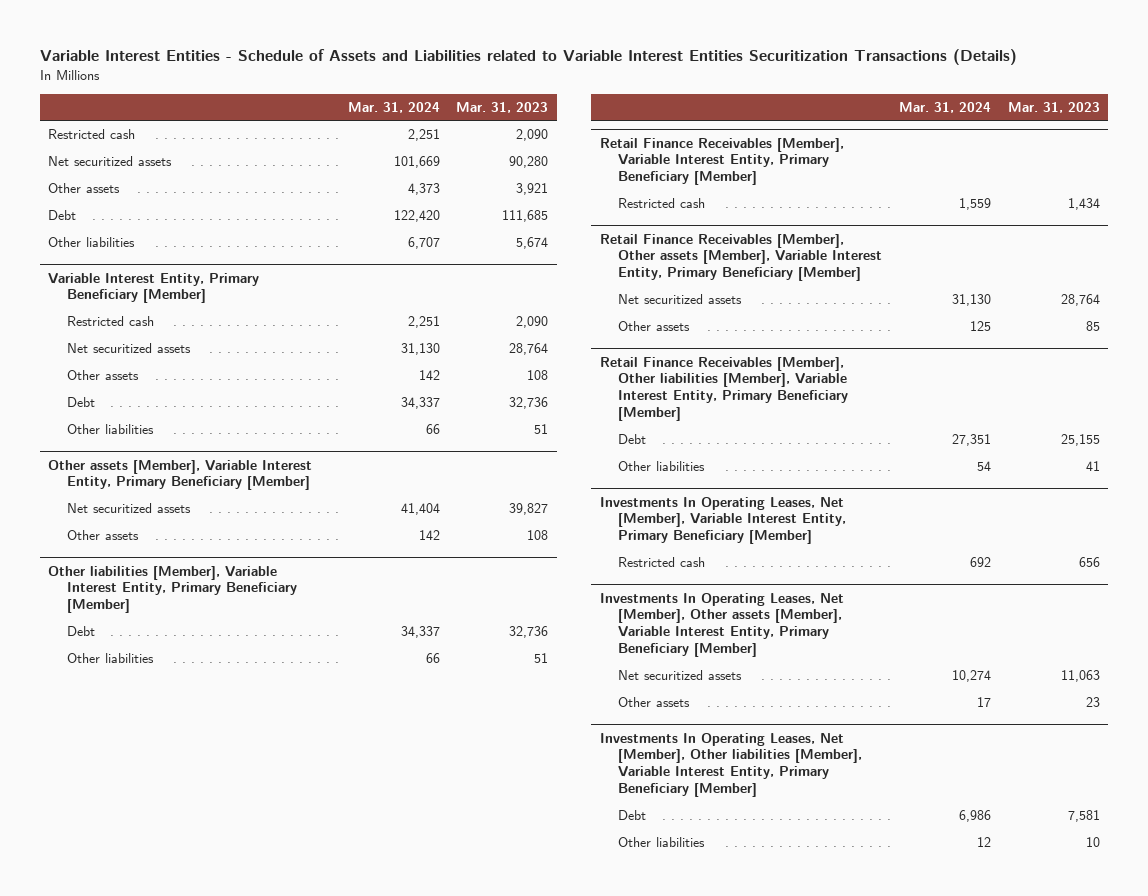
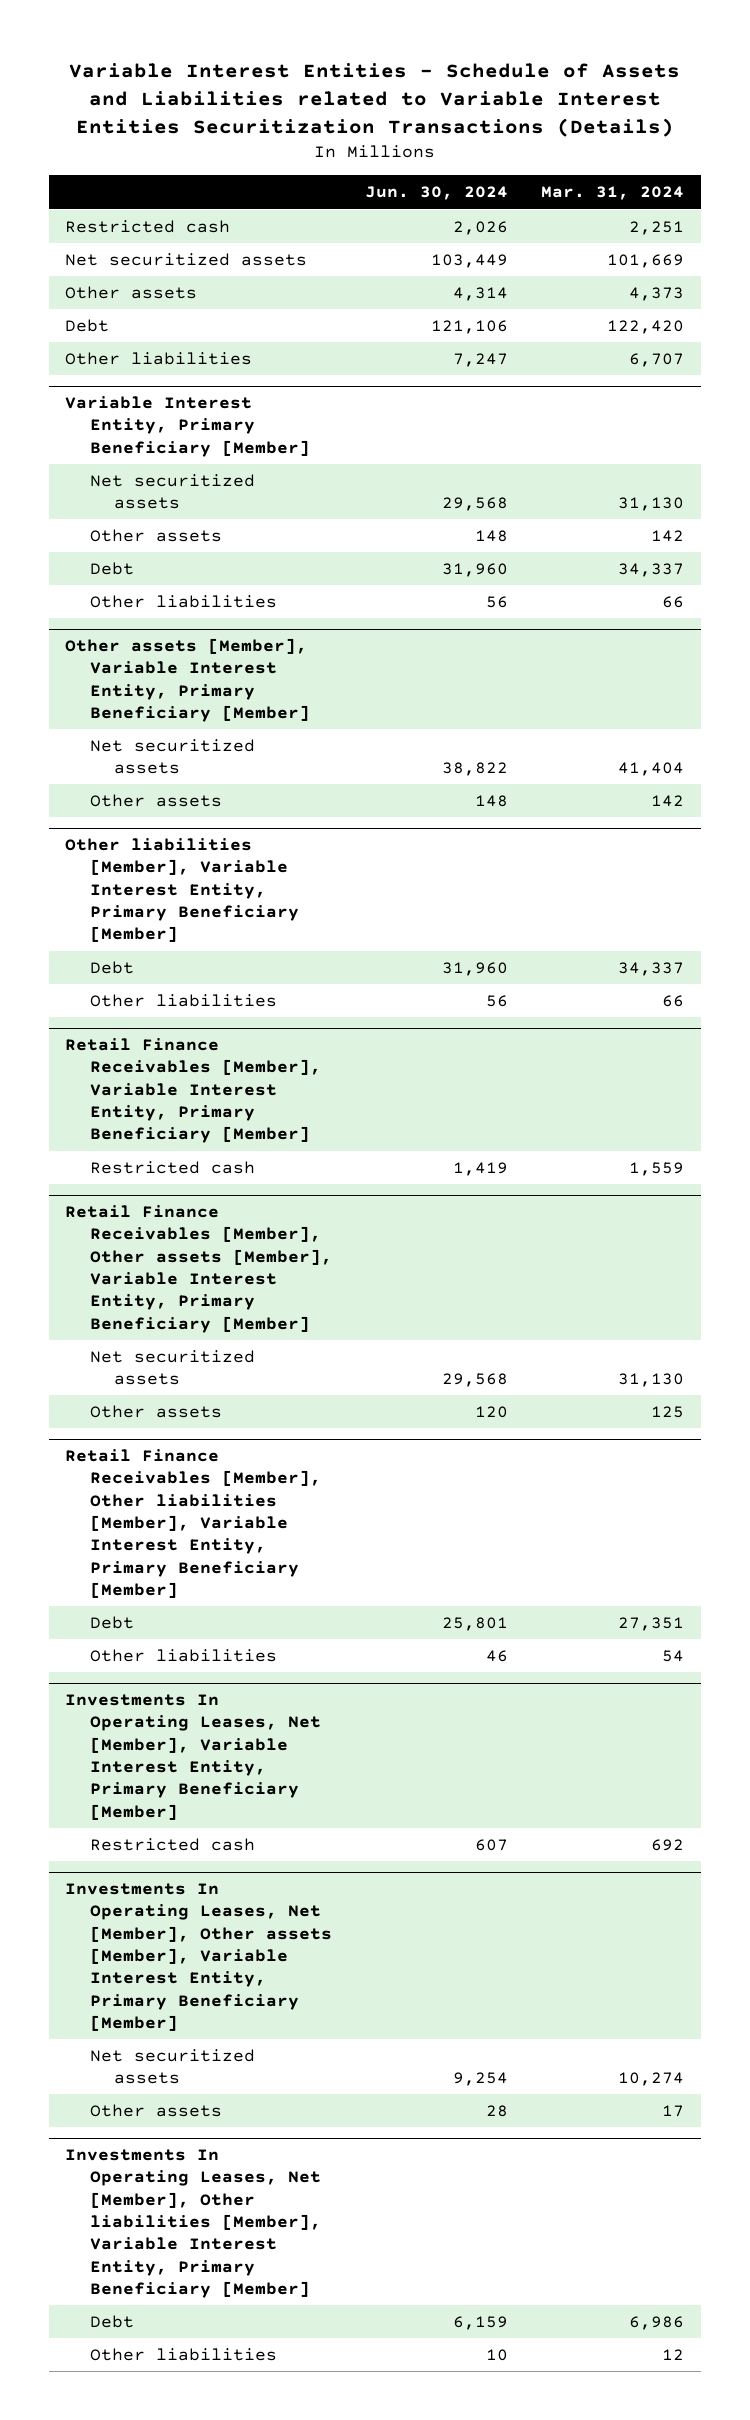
- | Mar. 31, 2024 | Mar. 31, 2023
+ | Jun. 30, 2024 | Mar. 31, 2024
@ Variable Interest Entity, Primary Beneficiary [Member]
- Restricted cash | 2,251 | 2,090

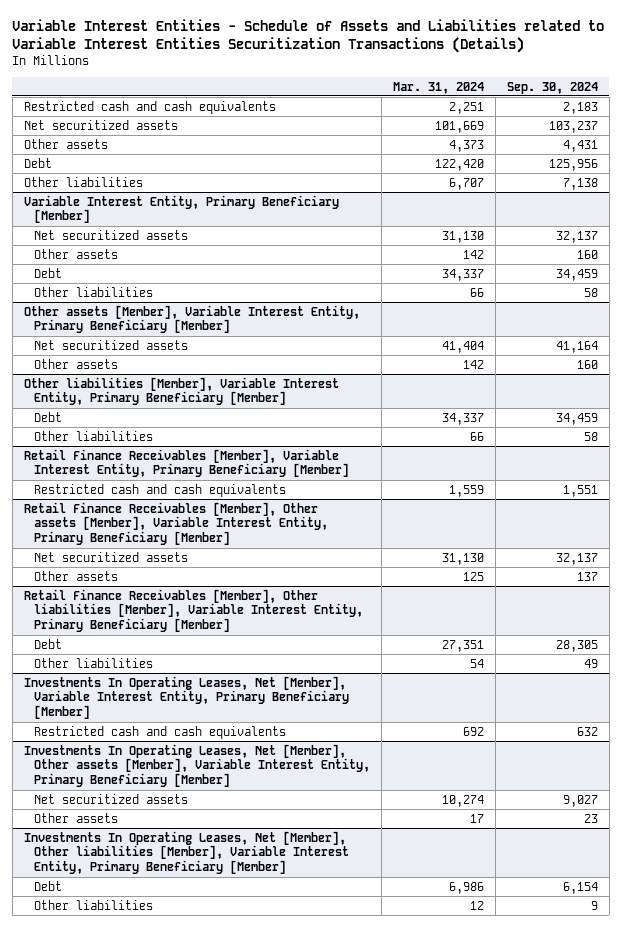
- | Jun. 30, 2024 | Mar. 31, 2024
+ | Mar. 31, 2024 | Sep. 30, 2024
- Restricted cash | 2,026 | 2,251
+ Restricted cash and cash equivalents | 2,251 | 2,183
@ Retail Finance Receivables [Member], Variable Interest Entity, Primary Beneficiary [Member]
- Restricted cash | 1,419 | 1,559
+ Restricted cash and cash equivalents | 1,559 | 1,551
@ Investments In Operating Leases, Net [Member], Variable Interest Entity, Primary Beneficiary [Member]
- Restricted cash | 607 | 692
+ Restricted cash and cash equivalents | 692 | 632

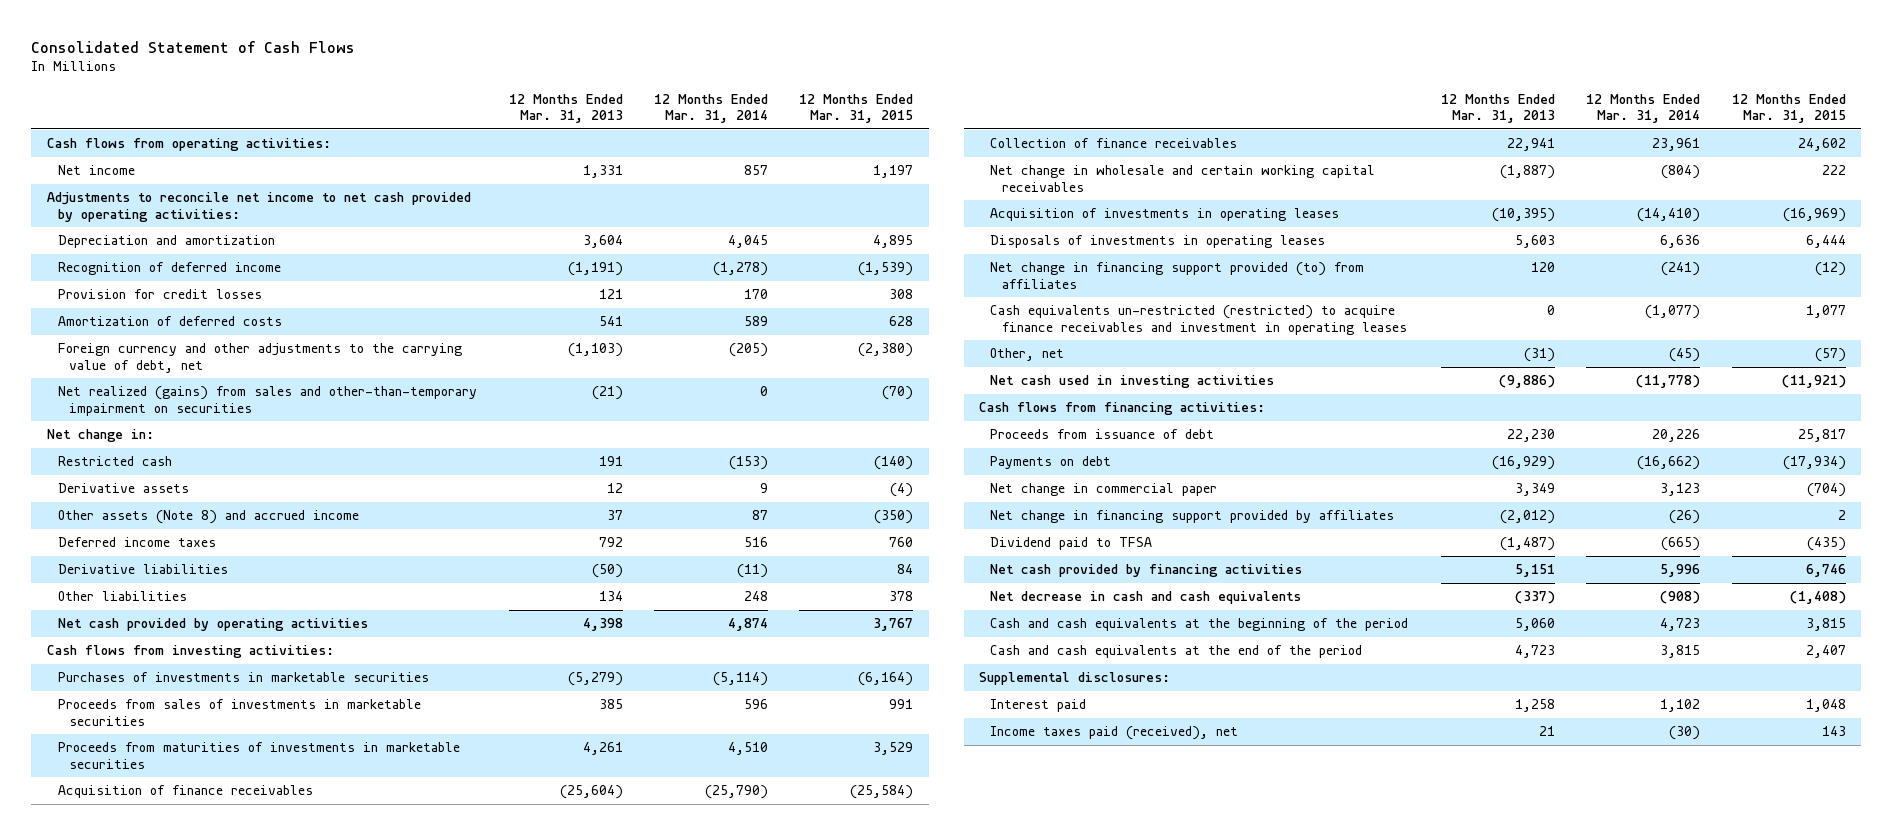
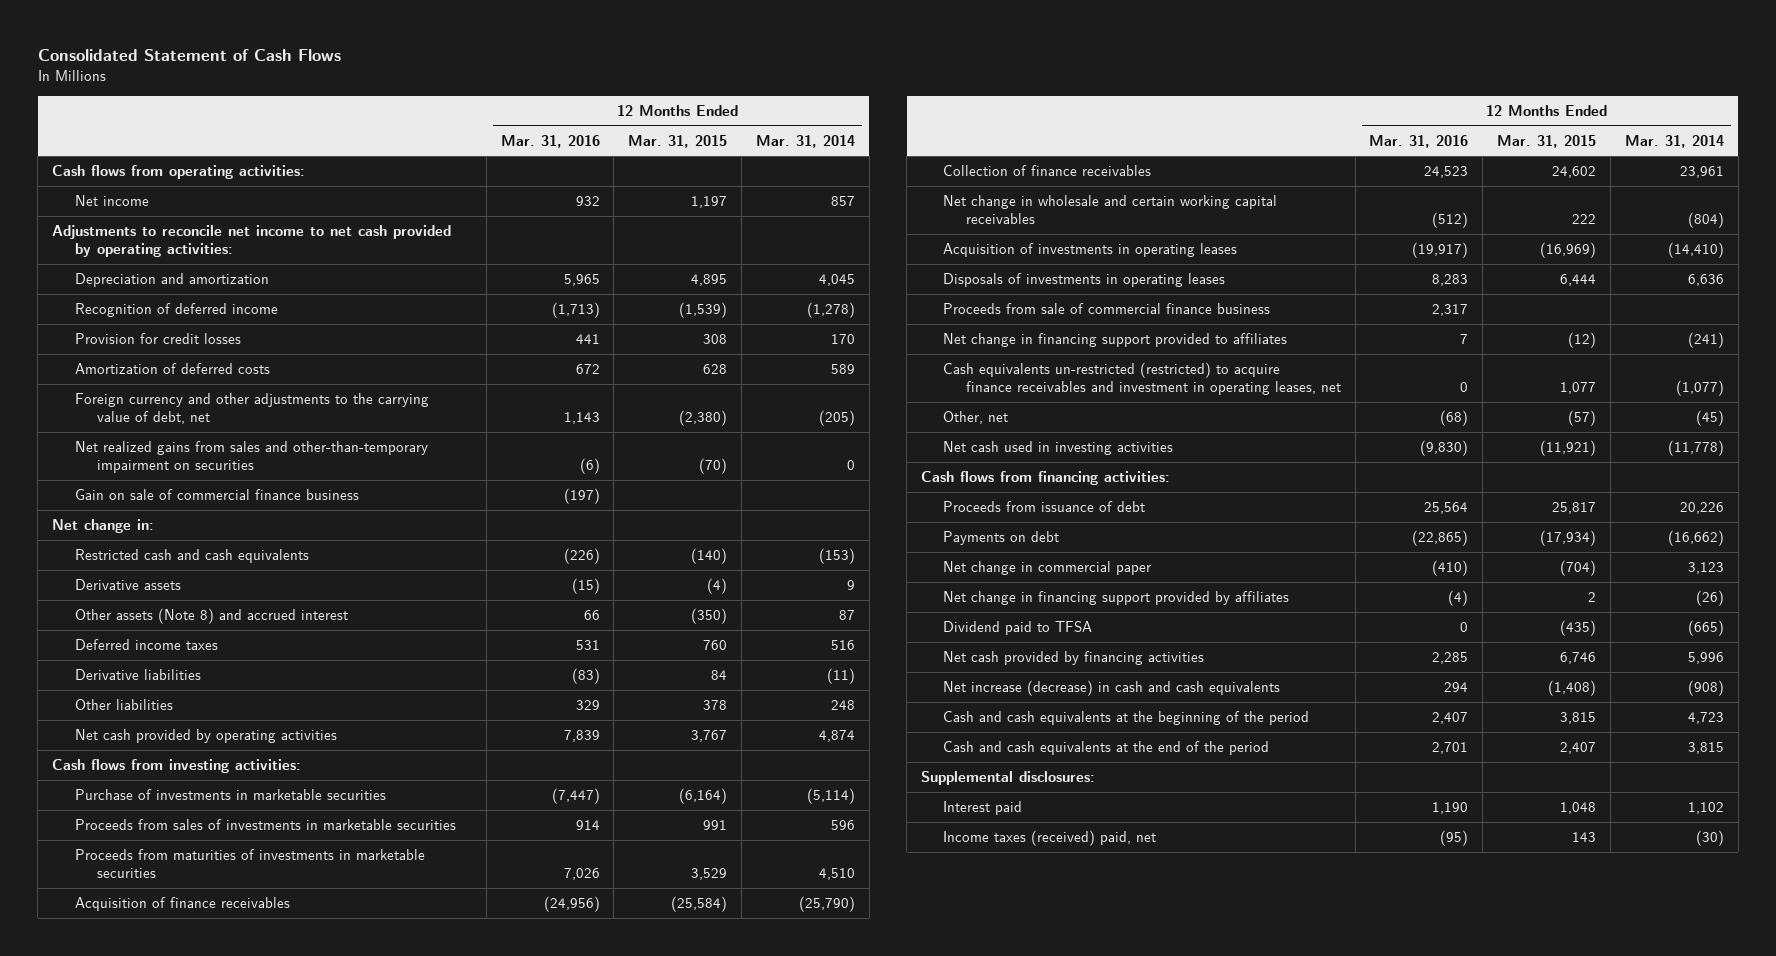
- | 12 Months Ended Mar. 31, 2013 | 12 Months Ended Mar. 31, 2014 | 12 Months Ended Mar. 31, 2015
+ | 12 Months Ended Mar. 31, 2016 | 12 Months Ended Mar. 31, 2015 | 12 Months Ended Mar. 31, 2014
- Net realized (gains) from sales and other-than-temporary impairment on securities | (21) | 0 | (70)
+ Net realized gains from sales and other-than-temporary impairment on securities | (6) | (70) | 0
+ Gain on sale of commercial finance business | (197) | |
- Restricted cash | 191 | (153) | (140)
+ Restricted cash and cash equivalents | (226) | (140) | (153)
- Other assets (Note 8) and accrued income | 37 | 87 | (350)
+ Other assets (Note 8) and accrued interest | 66 | (350) | 87
- Purchases of investments in marketable securities | (5,279) | (5,114) | (6,164)
+ Purchase of investments in marketable securities | (7,447) | (6,164) | (5,114)
- Net change in financing support provided (to) from affiliates | 120 | (241) | (12)
- Cash equivalents un-restricted (restricted) to acquire finance receivables and investment in operating leases | 0 | (1,077) | 1,077
+ Proceeds from sale of commercial finance business | 2,317 | |
+ Net change in financing support provided to affiliates | 7 | (12) | (241)
+ Cash equivalents un-restricted (restricted) to acquire finance receivables and investment in operating leases, net | 0 | 1,077 | (1,077)
- Net decrease in cash and cash equivalents | (337) | (908) | (1,408)
+ Net increase (decrease) in cash and cash equivalents | 294 | (1,408) | (908)
- Income taxes paid (received), net | 21 | (30) | 143
+ Income taxes (received) paid, net | (95) | 143 | (30)

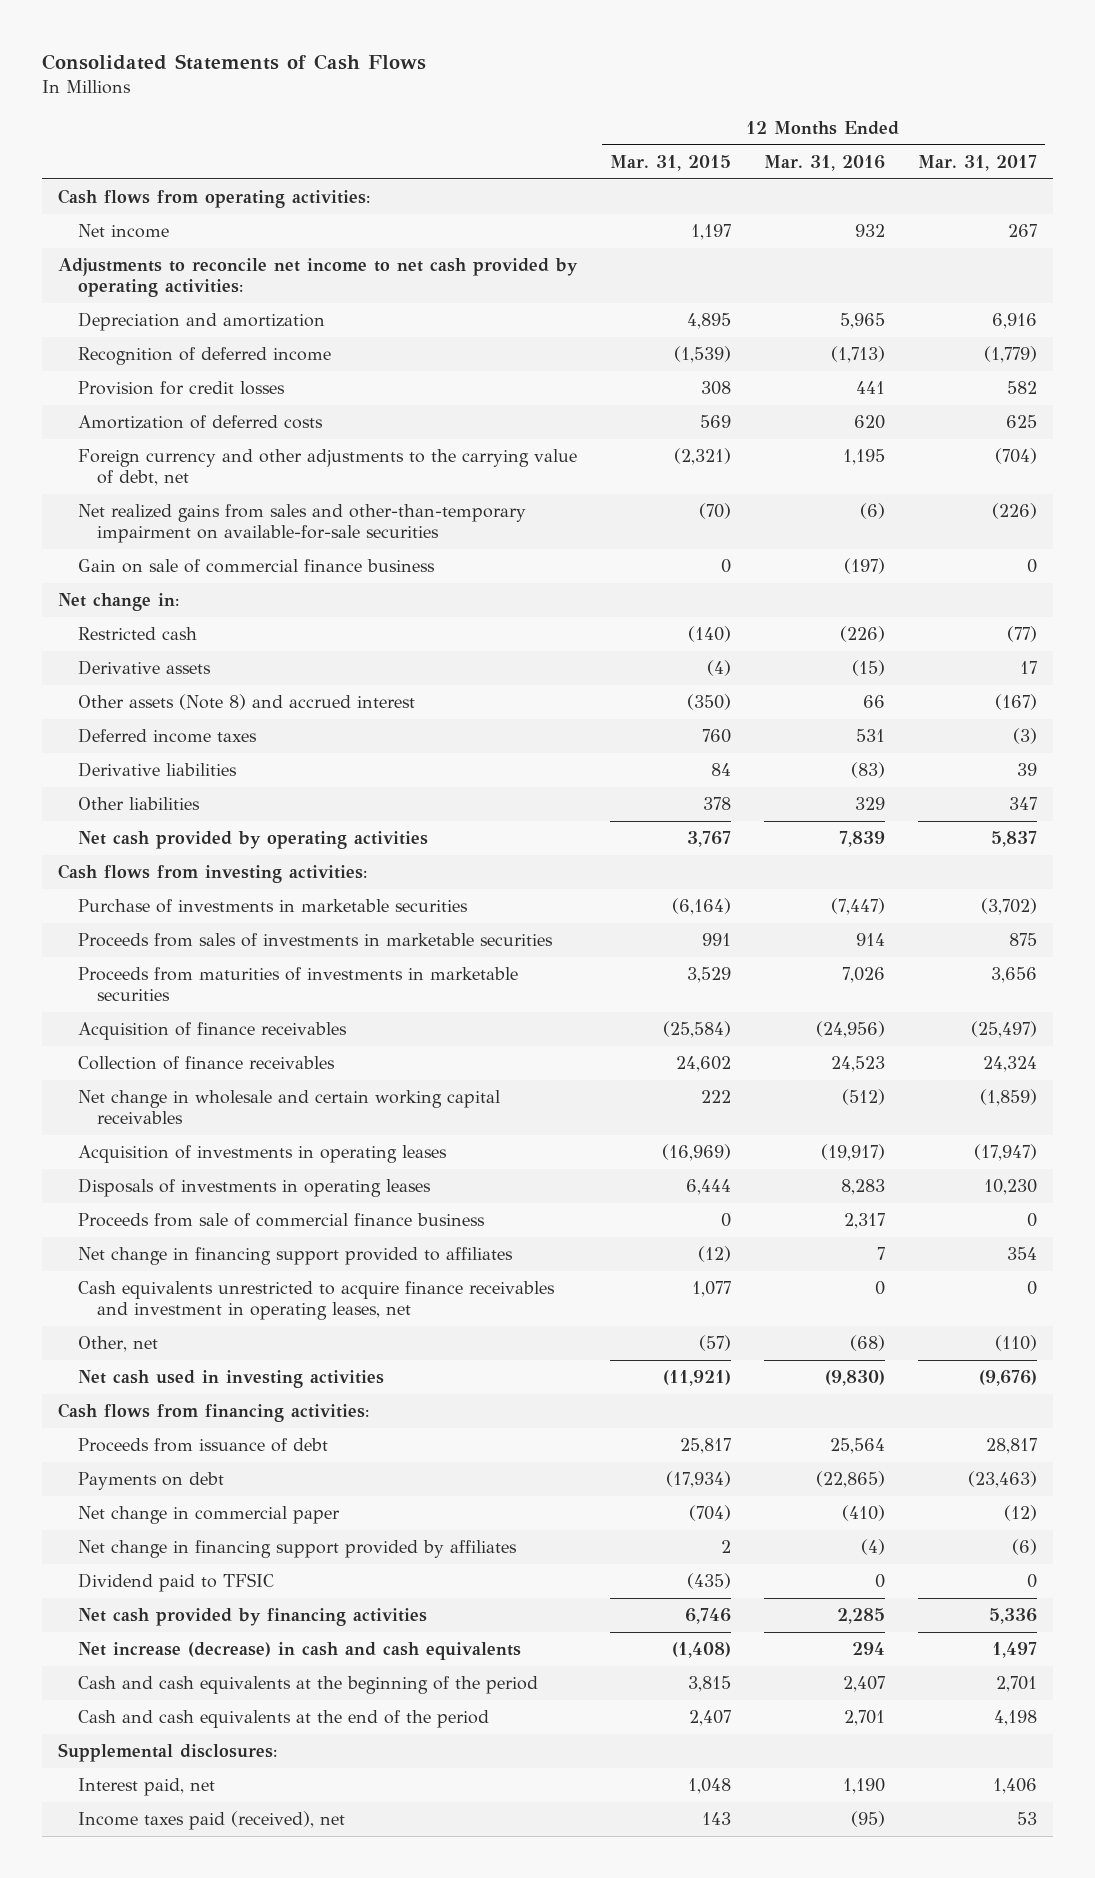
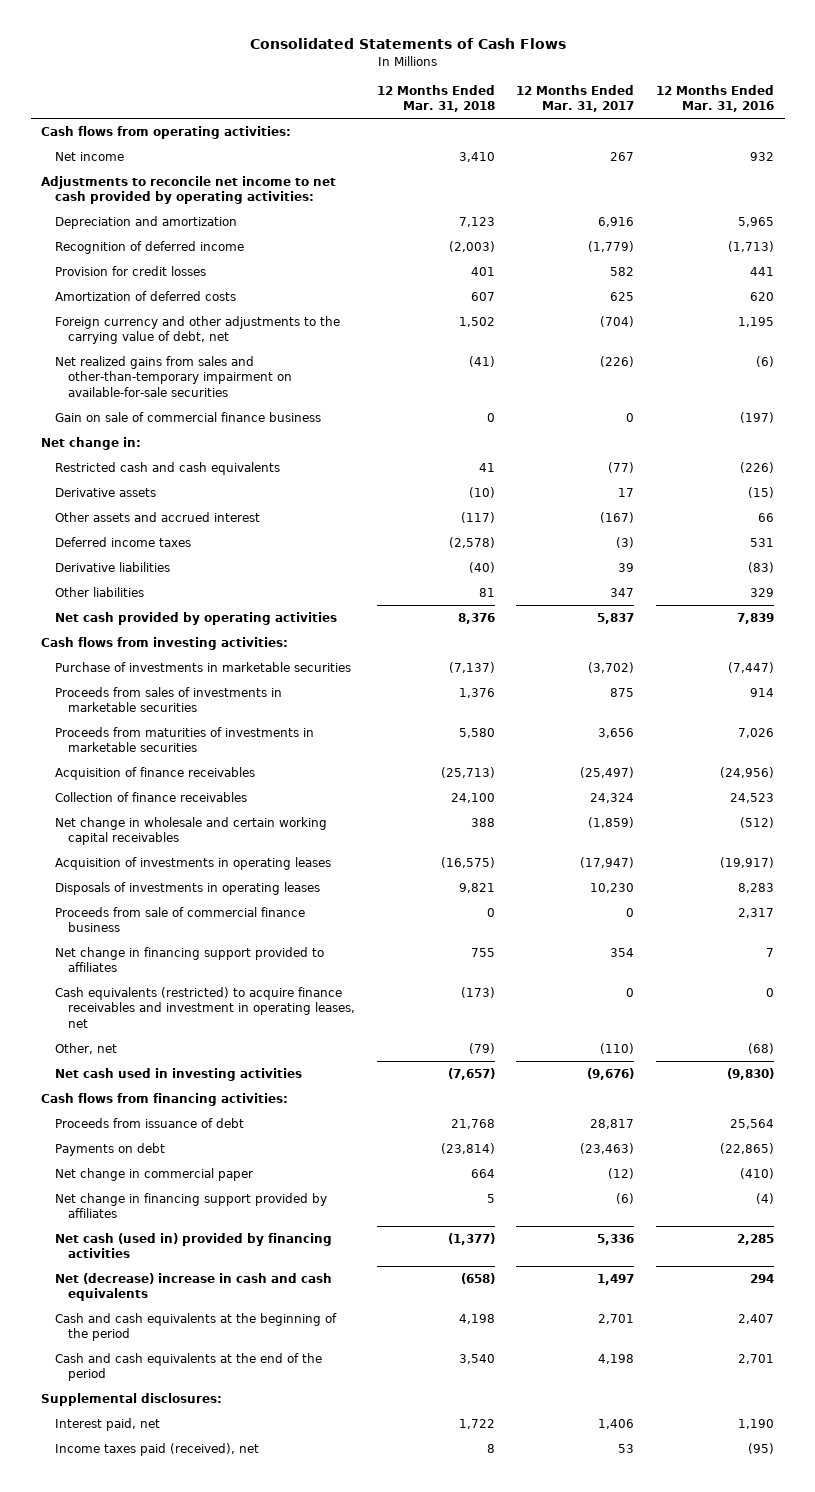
- | 12 Months Ended Mar. 31, 2015 | 12 Months Ended Mar. 31, 2016 | 12 Months Ended Mar. 31, 2017
+ | 12 Months Ended Mar. 31, 2018 | 12 Months Ended Mar. 31, 2017 | 12 Months Ended Mar. 31, 2016
- Restricted cash | (140) | (226) | (77)
+ Restricted cash and cash equivalents | 41 | (77) | (226)
- Other assets (Note 8) and accrued interest | (350) | 66 | (167)
+ Other assets and accrued interest | (117) | (167) | 66
- Cash equivalents unrestricted to acquire finance receivables and investment in operating leases, net | 1,077 | 0 | 0
+ Cash equivalents (restricted) to acquire finance receivables and investment in operating leases, net | (173) | 0 | 0
- Dividend paid to TFSIC | (435) | 0 | 0
- Net cash provided by financing activities | 6,746 | 2,285 | 5,336
- Net increase (decrease) in cash and cash equivalents | (1,408) | 294 | 1,497
+ Net cash (used in) provided by financing activities | (1,377) | 5,336 | 2,285
+ Net (decrease) increase in cash and cash equivalents | (658) | 1,497 | 294

